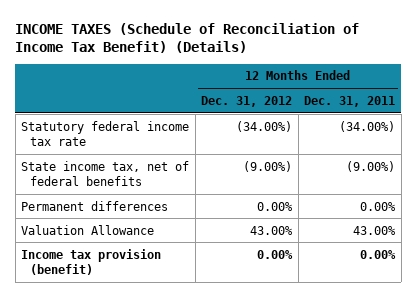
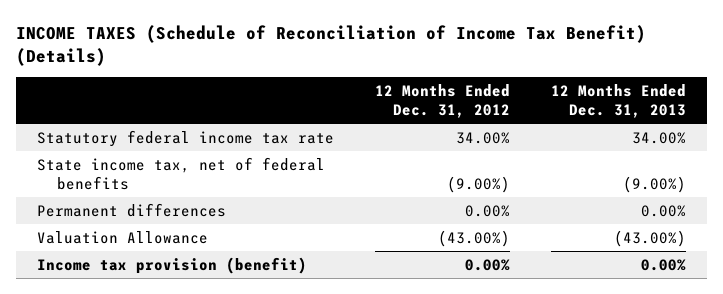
- | 12 Months Ended Dec. 31, 2012 | 12 Months Ended Dec. 31, 2011
+ | 12 Months Ended Dec. 31, 2012 | 12 Months Ended Dec. 31, 2013
- Statutory federal income tax rate | (34.00%) | (34.00%)
+ Statutory federal income tax rate | 34.00% | 34.00%
- Valuation Allowance | 43.00% | 43.00%
+ Valuation Allowance | (43.00%) | (43.00%)

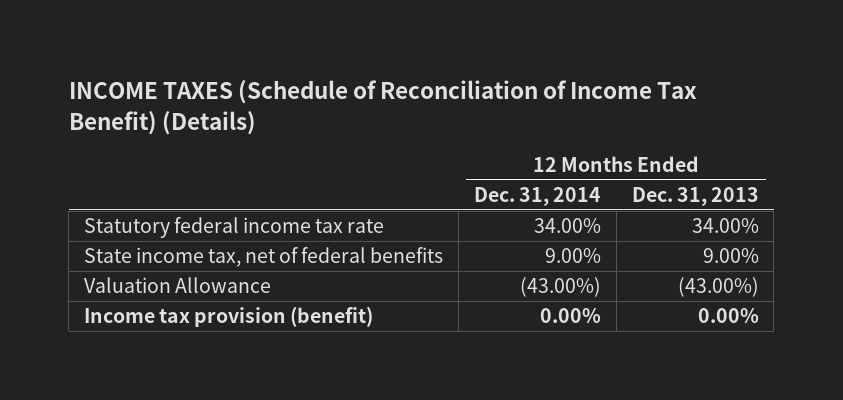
- | 12 Months Ended Dec. 31, 2012 | 12 Months Ended Dec. 31, 2013
+ | 12 Months Ended Dec. 31, 2014 | 12 Months Ended Dec. 31, 2013
- State income tax, net of federal benefits | (9.00%) | (9.00%)
- Permanent differences | 0.00% | 0.00%
+ State income tax, net of federal benefits | 9.00% | 9.00%

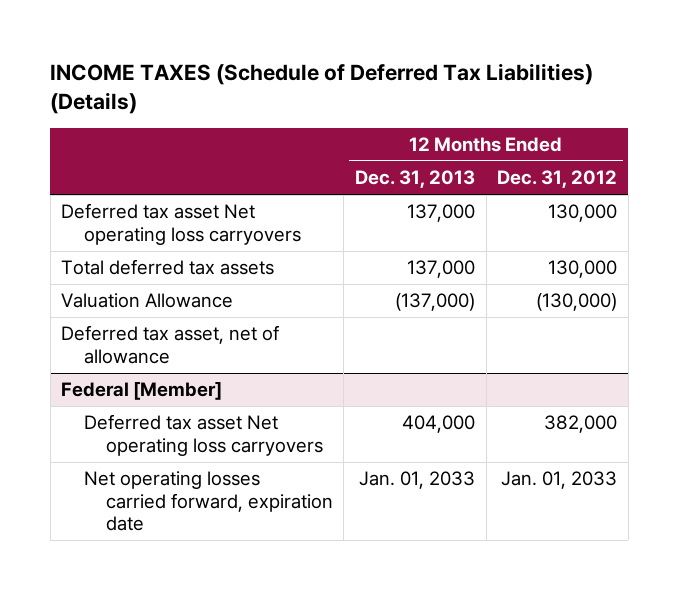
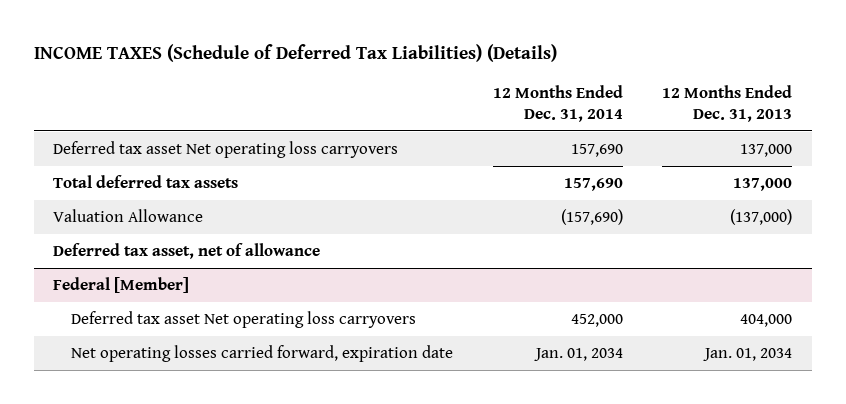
- | 12 Months Ended Dec. 31, 2013 | 12 Months Ended Dec. 31, 2012
+ | 12 Months Ended Dec. 31, 2014 | 12 Months Ended Dec. 31, 2013
@ Federal [Member]
- Net operating losses carried forward, expiration date | Jan. 01, 2033 | Jan. 01, 2033
+ Net operating losses carried forward, expiration date | Jan. 01, 2034 | Jan. 01, 2034

